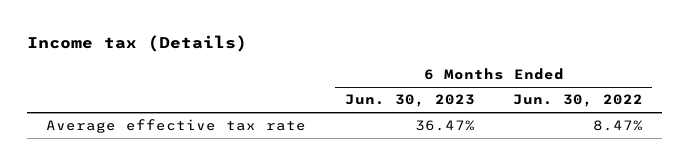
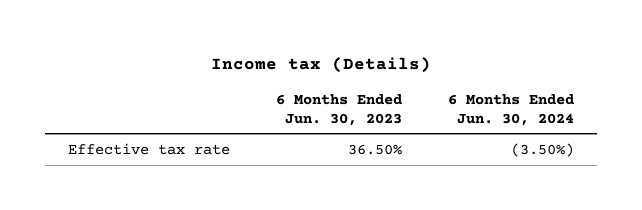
- | 6 Months Ended Jun. 30, 2023 | 6 Months Ended Jun. 30, 2022
+ | 6 Months Ended Jun. 30, 2023 | 6 Months Ended Jun. 30, 2024
- Average effective tax rate | 36.47% | 8.47%
+ Effective tax rate | 36.50% | (3.50%)

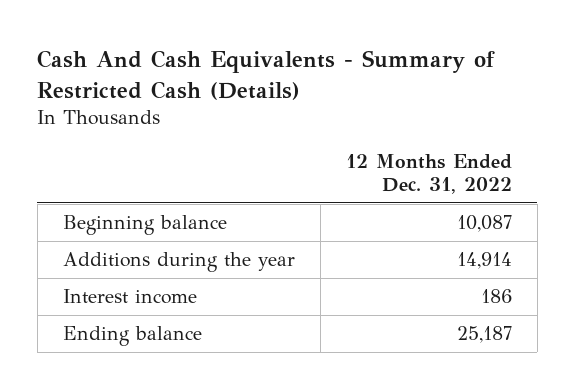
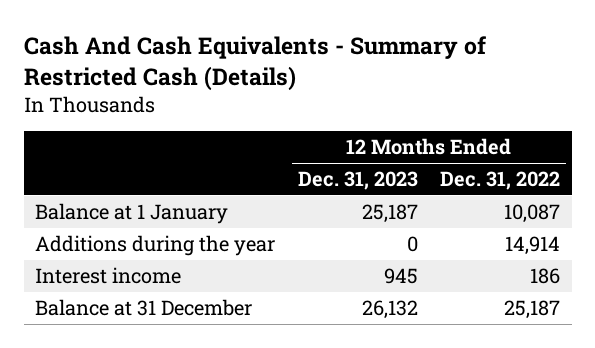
- | 12 Months Ended Dec. 31, 2022
+ | 12 Months Ended Dec. 31, 2023 | 12 Months Ended Dec. 31, 2022
- Beginning balance | 10,087
+ Balance at 1 January | 25,187 | 10,087
- Ending balance | 25,187
+ Balance at 31 December | 26,132 | 25,187

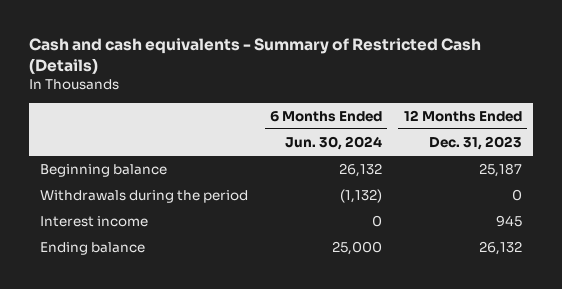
- Cash And Cash Equivalents - Summary of Restricted Cash (Details)
+ Cash and cash equivalents - Summary of Restricted Cash (Details)
- | 12 Months Ended Dec. 31, 2023 | 12 Months Ended Dec. 31, 2022
+ | 6 Months Ended Jun. 30, 2024 | 12 Months Ended Dec. 31, 2023
- Balance at 1 January | 25,187 | 10,087
- Additions during the year | 0 | 14,914
+ Beginning balance | 26,132 | 25,187
+ Withdrawals during the period | (1,132) | 0
- Balance at 31 December | 26,132 | 25,187
+ Ending balance | 25,000 | 26,132

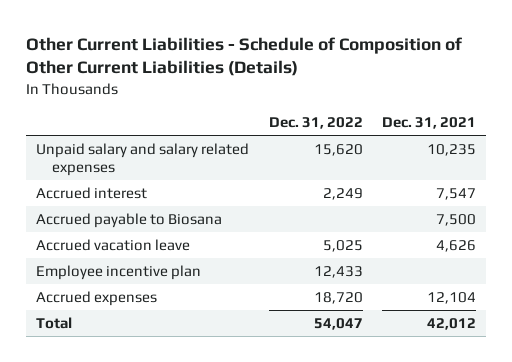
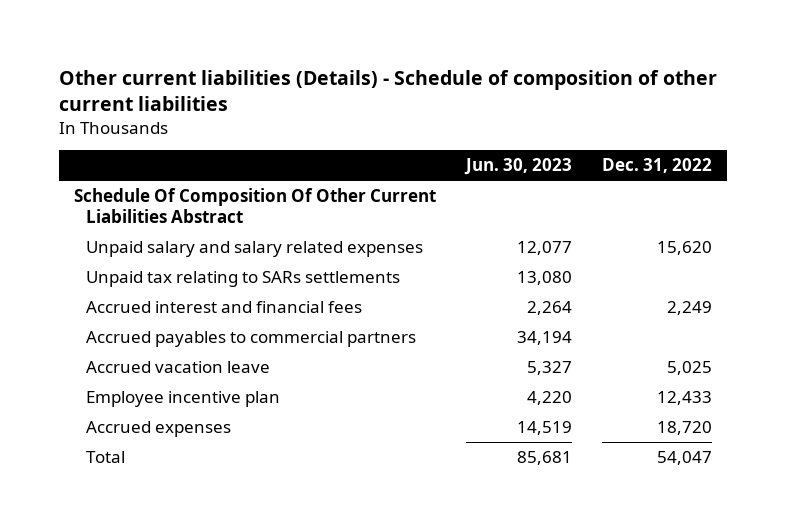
- Other Current Liabilities - Schedule of Composition of Other Current Liabilities (Details)
+ Other current liabilities (Details) - Schedule of composition of other current liabilities
- | Dec. 31, 2022 | Dec. 31, 2021
+ | Jun. 30, 2023 | Dec. 31, 2022
+ Schedule Of Composition Of Other Current Liabilities Abstract
- Accrued interest | 2,249 | 7,547
- Accrued payable to Biosana | | 7,500
+ Unpaid tax relating to SARs settlements | 13,080 |
+ Accrued interest and financial fees | 2,264 | 2,249
+ Accrued payables to commercial partners | 34,194 |

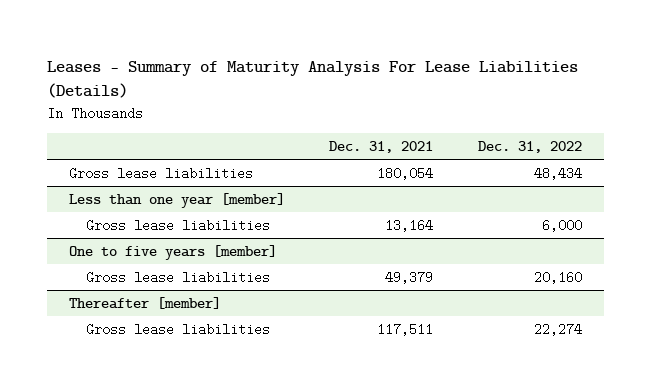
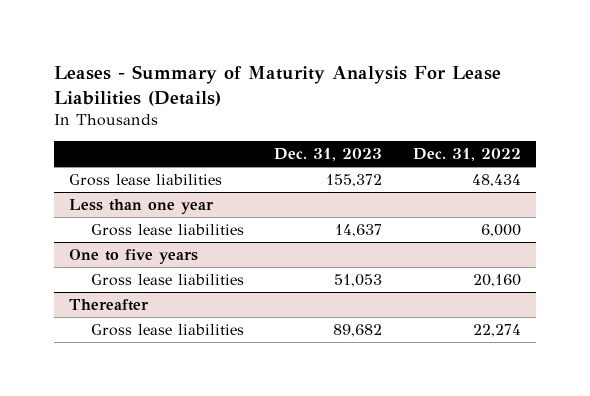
- | Dec. 31, 2021 | Dec. 31, 2022
+ | Dec. 31, 2023 | Dec. 31, 2022
- Less than one year [member]
+ Less than one year
- One to five years [member]
+ One to five years
- Thereafter [member]
+ Thereafter

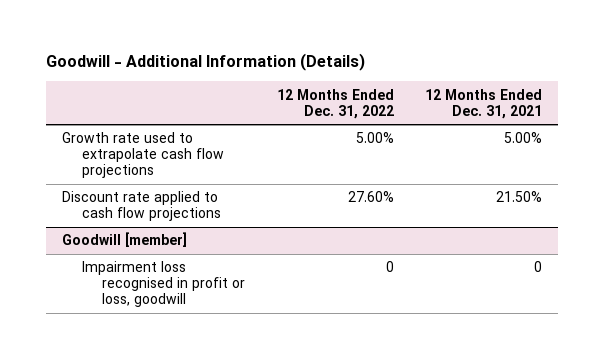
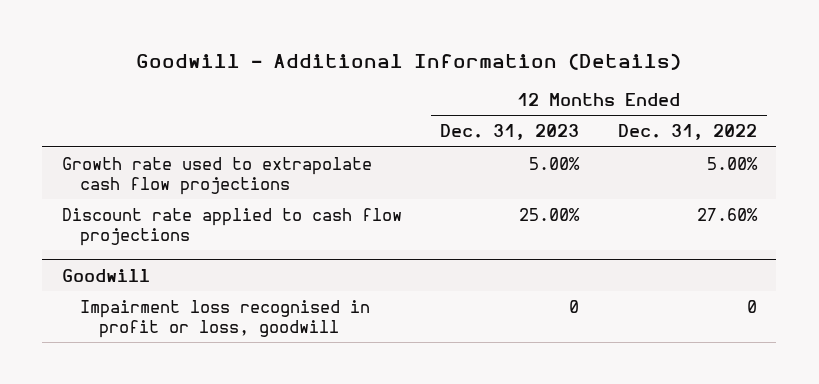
- | 12 Months Ended Dec. 31, 2022 | 12 Months Ended Dec. 31, 2021
+ | 12 Months Ended Dec. 31, 2023 | 12 Months Ended Dec. 31, 2022
- Goodwill [member]
+ Goodwill

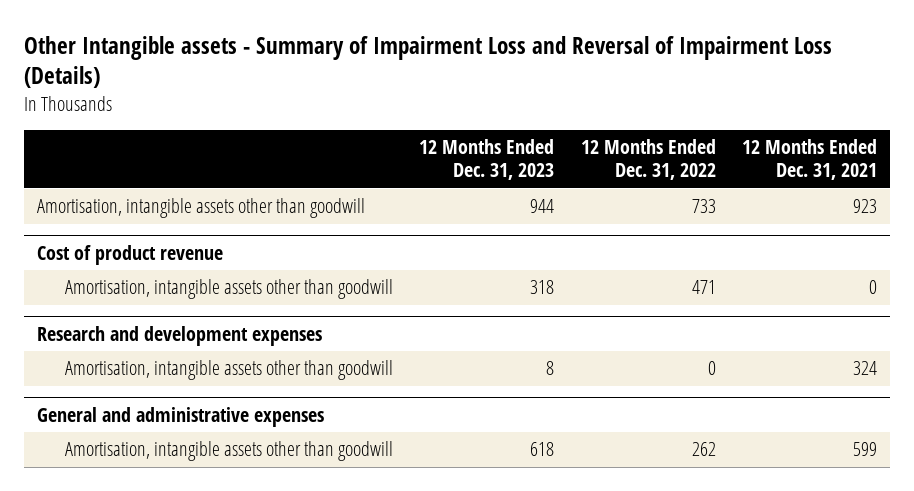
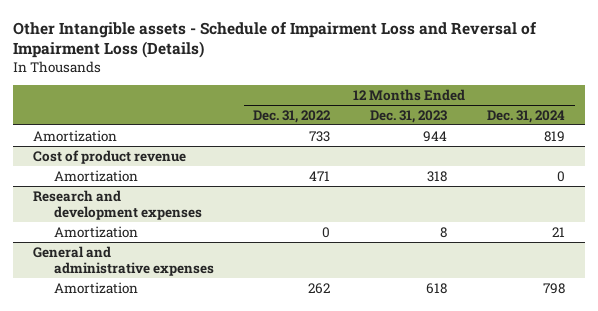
- Other Intangible assets - Summary of Impairment Loss and Reversal of Impairment Loss (Details)
+ Other Intangible assets - Schedule of Impairment Loss and Reversal of Impairment Loss (Details)
- | 12 Months Ended Dec. 31, 2023 | 12 Months Ended Dec. 31, 2022 | 12 Months Ended Dec. 31, 2021
+ | 12 Months Ended Dec. 31, 2022 | 12 Months Ended Dec. 31, 2023 | 12 Months Ended Dec. 31, 2024
- Amortisation, intangible assets other than goodwill | 944 | 733 | 923
+ Amortization | 733 | 944 | 819
@ Cost of product revenue
- Amortisation, intangible assets other than goodwill | 318 | 471 | 0
+ Amortization | 471 | 318 | 0
@ Research and development expenses
- Amortisation, intangible assets other than goodwill | 8 | 0 | 324
+ Amortization | 0 | 8 | 21
@ General and administrative expenses
- Amortisation, intangible assets other than goodwill | 618 | 262 | 599
+ Amortization | 262 | 618 | 798

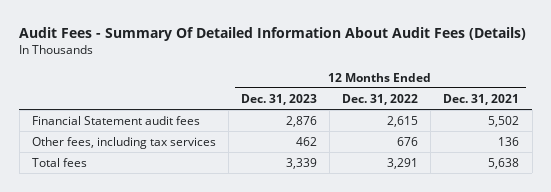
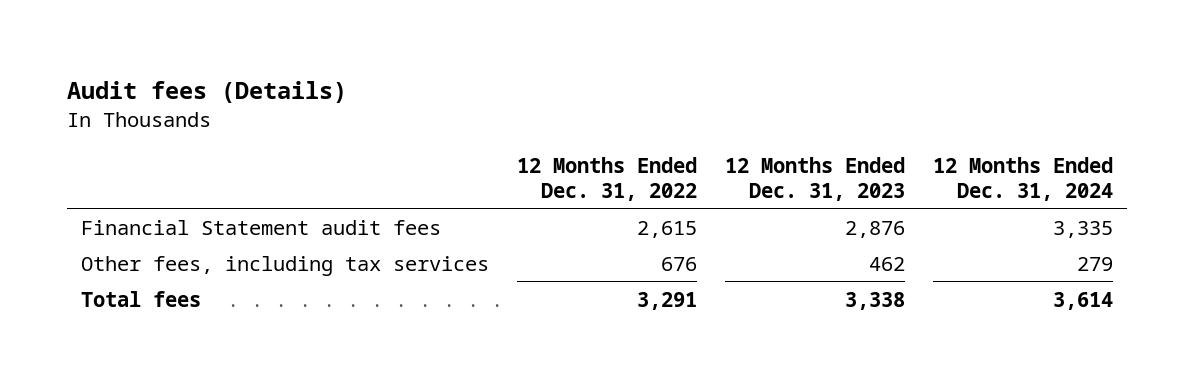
- Audit Fees - Summary Of Detailed Information About Audit Fees (Details)
+ Audit fees (Details)
- | 12 Months Ended Dec. 31, 2023 | 12 Months Ended Dec. 31, 2022 | 12 Months Ended Dec. 31, 2021
+ | 12 Months Ended Dec. 31, 2022 | 12 Months Ended Dec. 31, 2023 | 12 Months Ended Dec. 31, 2024
- Total fees | 3,339 | 3,291 | 5,638
+ Total fees | 3,291 | 3,338 | 3,614

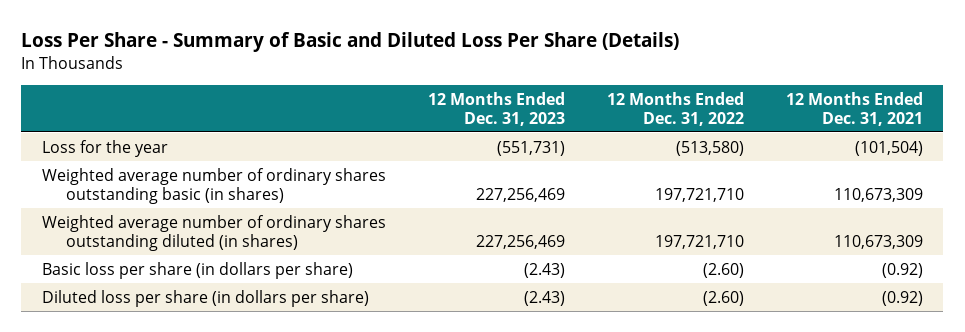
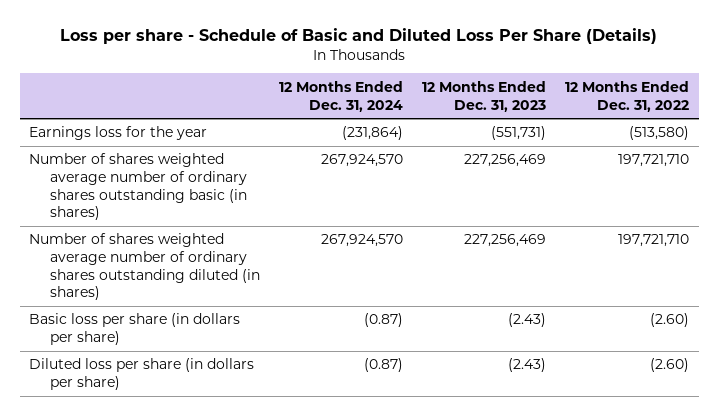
- Loss Per Share - Summary of Basic and Diluted Loss Per Share (Details)
+ Loss per share - Schedule of Basic and Diluted Loss Per Share (Details)
- | 12 Months Ended Dec. 31, 2023 | 12 Months Ended Dec. 31, 2022 | 12 Months Ended Dec. 31, 2021
+ | 12 Months Ended Dec. 31, 2024 | 12 Months Ended Dec. 31, 2023 | 12 Months Ended Dec. 31, 2022
- Loss for the year | (551,731) | (513,580) | (101,504)
- Weighted average number of ordinary shares outstanding basic (in shares) | 227,256,469 | 197,721,710 | 110,673,309
- Weighted average number of ordinary shares outstanding diluted (in shares) | 227,256,469 | 197,721,710 | 110,673,309
+ Earnings loss for the year | (231,864) | (551,731) | (513,580)
+ Number of shares weighted average number of ordinary shares outstanding basic (in shares) | 267,924,570 | 227,256,469 | 197,721,710
+ Number of shares weighted average number of ordinary shares outstanding diluted (in shares) | 267,924,570 | 227,256,469 | 197,721,710

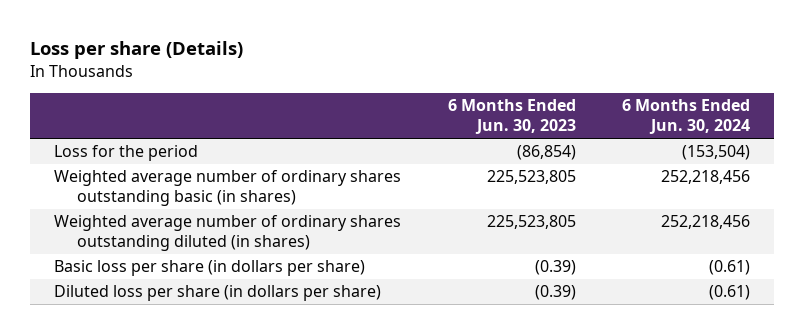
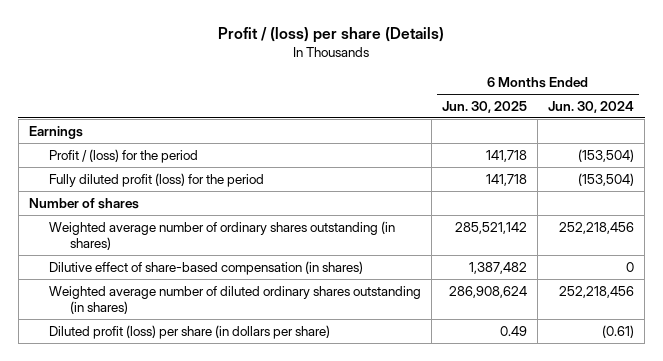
- Loss per share (Details)
+ Profit / (loss) per share (Details)
- | 6 Months Ended Jun. 30, 2023 | 6 Months Ended Jun. 30, 2024
+ | 6 Months Ended Jun. 30, 2025 | 6 Months Ended Jun. 30, 2024
- Loss for the period | (86,854) | (153,504)
- Weighted average number of ordinary shares outstanding basic (in shares) | 225,523,805 | 252,218,456
- Weighted average number of ordinary shares outstanding diluted (in shares) | 225,523,805 | 252,218,456
- Basic loss per share (in dollars per share) | (0.39) | (0.61)
- Diluted loss per share (in dollars per share) | (0.39) | (0.61)
+ Earnings
+ Profit / (loss) for the period | 141,718 | (153,504)
+ Fully diluted profit (loss) for the period | 141,718 | (153,504)
+ Number of shares
+ Weighted average number of ordinary shares outstanding (in shares) | 285,521,142 | 252,218,456
+ Dilutive effect of share-based compensation (in shares) | 1,387,482 | 0
+ Weighted average number of diluted ordinary shares outstanding (in shares) | 286,908,624 | 252,218,456
+ Diluted profit (loss) per share (in dollars per share) | 0.49 | (0.61)

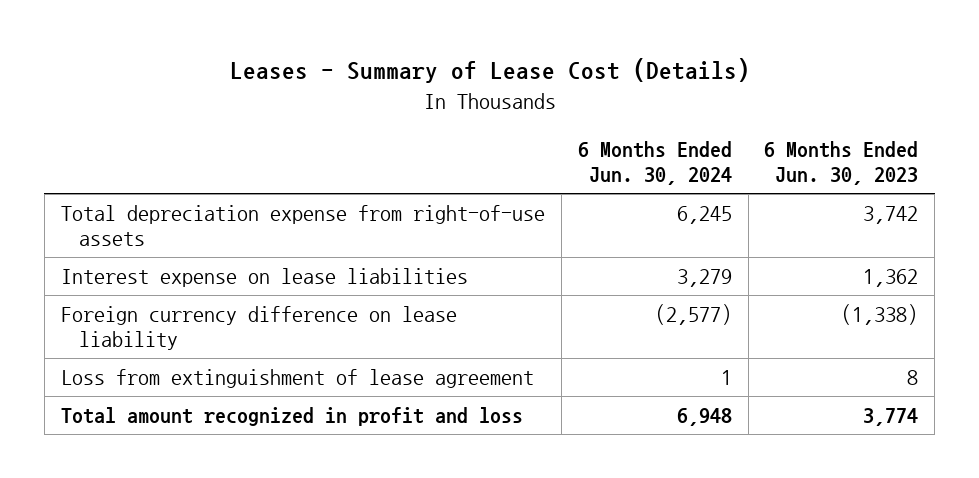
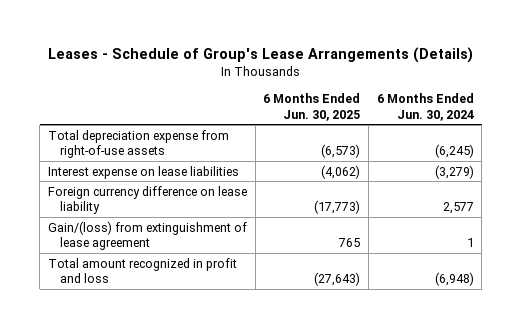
- Leases - Summary of Lease Cost (Details)
+ Leases - Schedule of Group's Lease Arrangements (Details)
- | 6 Months Ended Jun. 30, 2024 | 6 Months Ended Jun. 30, 2023
+ | 6 Months Ended Jun. 30, 2025 | 6 Months Ended Jun. 30, 2024
- Total depreciation expense from right-of-use assets | 6,245 | 3,742
- Interest expense on lease liabilities | 3,279 | 1,362
- Foreign currency difference on lease liability | (2,577) | (1,338)
- Loss from extinguishment of lease agreement | 1 | 8
- Total amount recognized in profit and loss | 6,948 | 3,774
+ Total depreciation expense from right-of-use assets | (6,573) | (6,245)
+ Interest expense on lease liabilities | (4,062) | (3,279)
+ Foreign currency difference on lease liability | (17,773) | 2,577
+ Gain/(loss) from extinguishment of lease agreement | 765 | 1
+ Total amount recognized in profit and loss | (27,643) | (6,948)

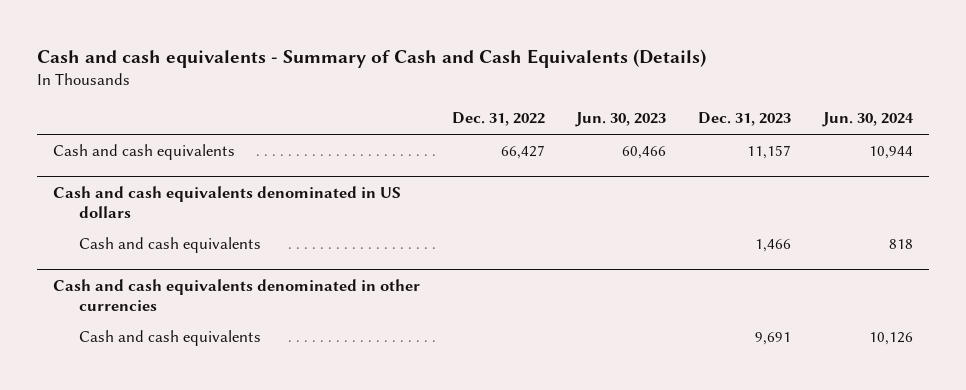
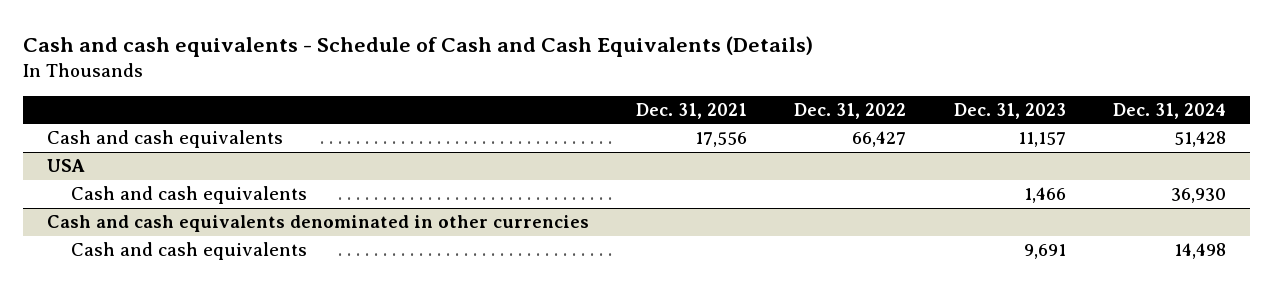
- Cash and cash equivalents - Summary of Cash and Cash Equivalents (Details)
+ Cash and cash equivalents - Schedule of Cash and Cash Equivalents (Details)
- | Dec. 31, 2022 | Jun. 30, 2023 | Dec. 31, 2023 | Jun. 30, 2024
+ | Dec. 31, 2021 | Dec. 31, 2022 | Dec. 31, 2023 | Dec. 31, 2024
- Cash and cash equivalents denominated in US dollars
+ USA

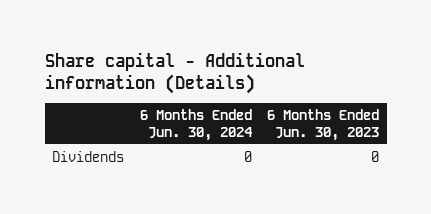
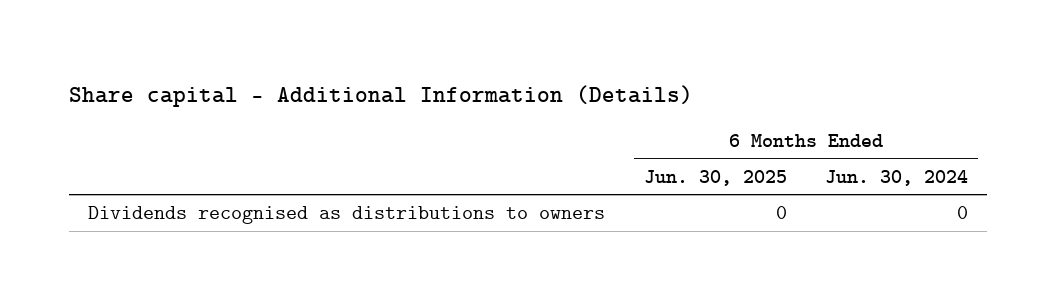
- Share capital - Additional information (Details)
+ Share capital - Additional Information (Details)
- | 6 Months Ended Jun. 30, 2024 | 6 Months Ended Jun. 30, 2023
+ | 6 Months Ended Jun. 30, 2025 | 6 Months Ended Jun. 30, 2024
- Dividends | 0 | 0
+ Dividends recognised as distributions to owners | 0 | 0

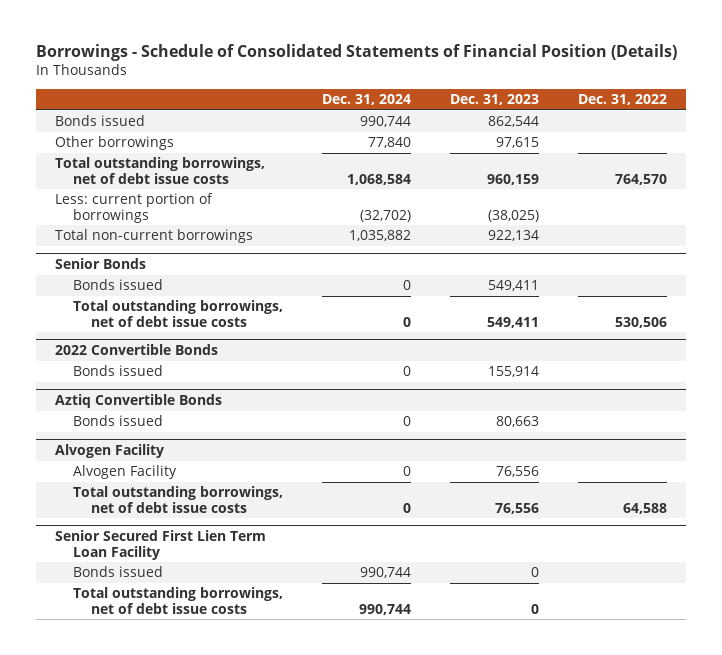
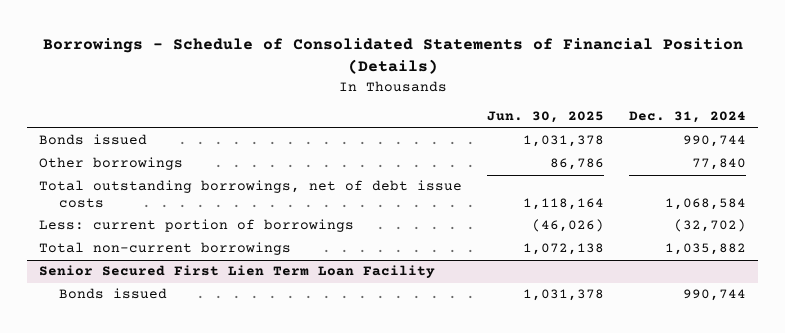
- | Dec. 31, 2024 | Dec. 31, 2023 | Dec. 31, 2022
+ | Jun. 30, 2025 | Dec. 31, 2024
- Senior Bonds
- Bonds issued | 0 | 549,411 |
- Total outstanding borrowings, net of debt issue costs | 0 | 549,411 | 530,506
- 2022 Convertible Bonds
- Bonds issued | 0 | 155,914 |
- Aztiq Convertible Bonds
- Bonds issued | 0 | 80,663 |
- Alvogen Facility
- Alvogen Facility | 0 | 76,556 |
- Total outstanding borrowings, net of debt issue costs | 0 | 76,556 | 64,588
@ Senior Secured First Lien Term Loan Facility
- Total outstanding borrowings, net of debt issue costs | 990,744 | 0 |

